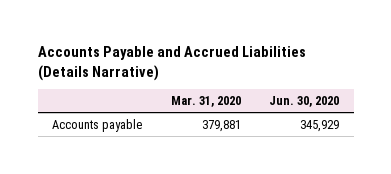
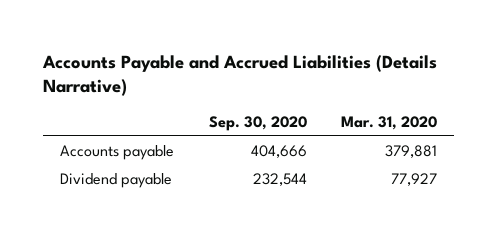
- | Mar. 31, 2020 | Jun. 30, 2020
+ | Sep. 30, 2020 | Mar. 31, 2020
+ Dividend payable | 232,544 | 77,927

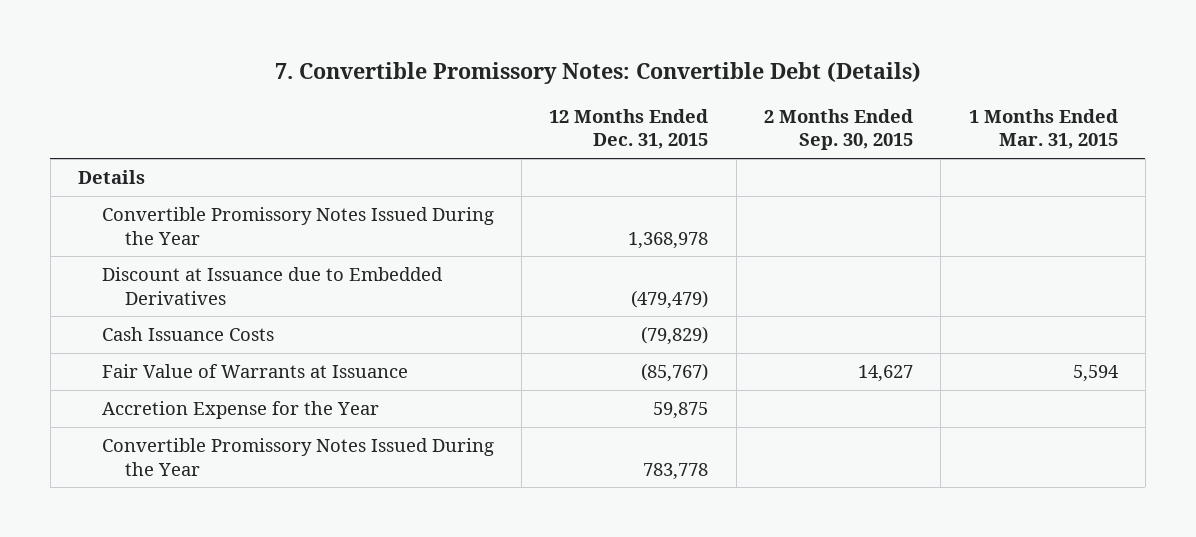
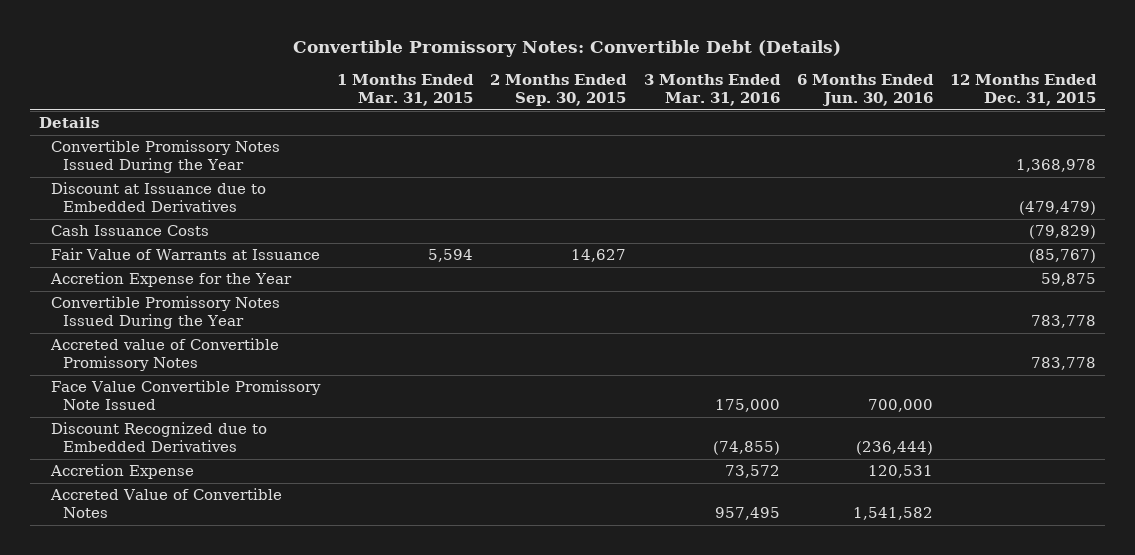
- 7. Convertible Promissory Notes: Convertible Debt (Details)
+ Convertible Promissory Notes: Convertible Debt (Details)
- | 12 Months Ended Dec. 31, 2015 | 2 Months Ended Sep. 30, 2015 | 1 Months Ended Mar. 31, 2015
+ | 1 Months Ended Mar. 31, 2015 | 2 Months Ended Sep. 30, 2015 | 3 Months Ended Mar. 31, 2016 | 6 Months Ended Jun. 30, 2016 | 12 Months Ended Dec. 31, 2015
+ Accreted value of Convertible Promissory Notes | | | | | 783,778
+ Face Value Convertible Promissory Note Issued | | | 175,000 | 700,000 |
+ Discount Recognized due to Embedded Derivatives | | | (74,855) | (236,444) |
+ Accretion Expense | | | 73,572 | 120,531 |
+ Accreted Value of Convertible Notes | | | 957,495 | 1,541,582 |

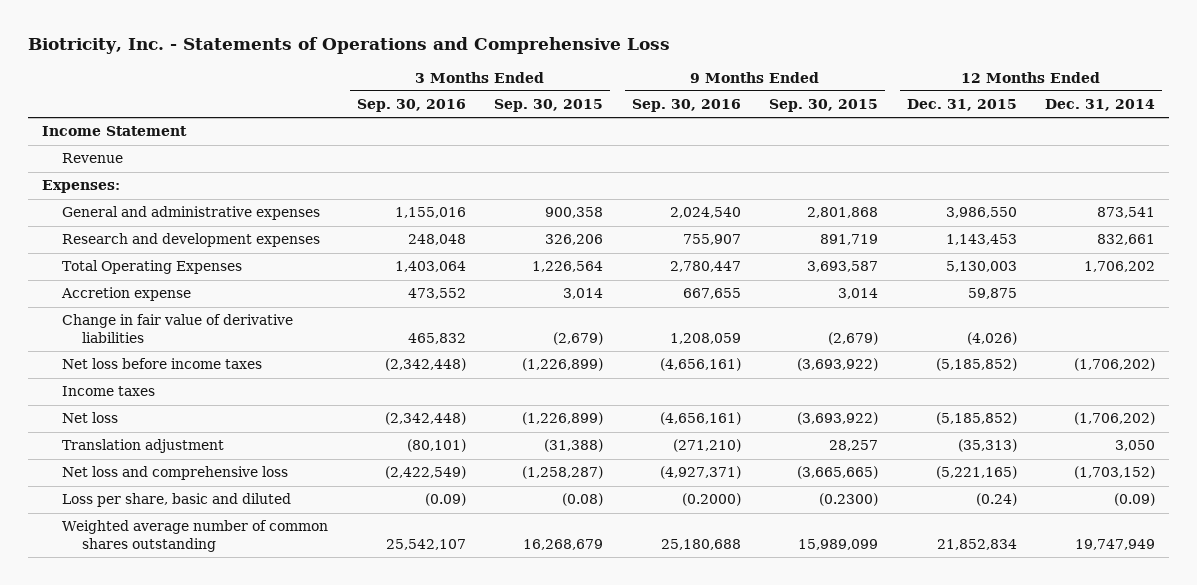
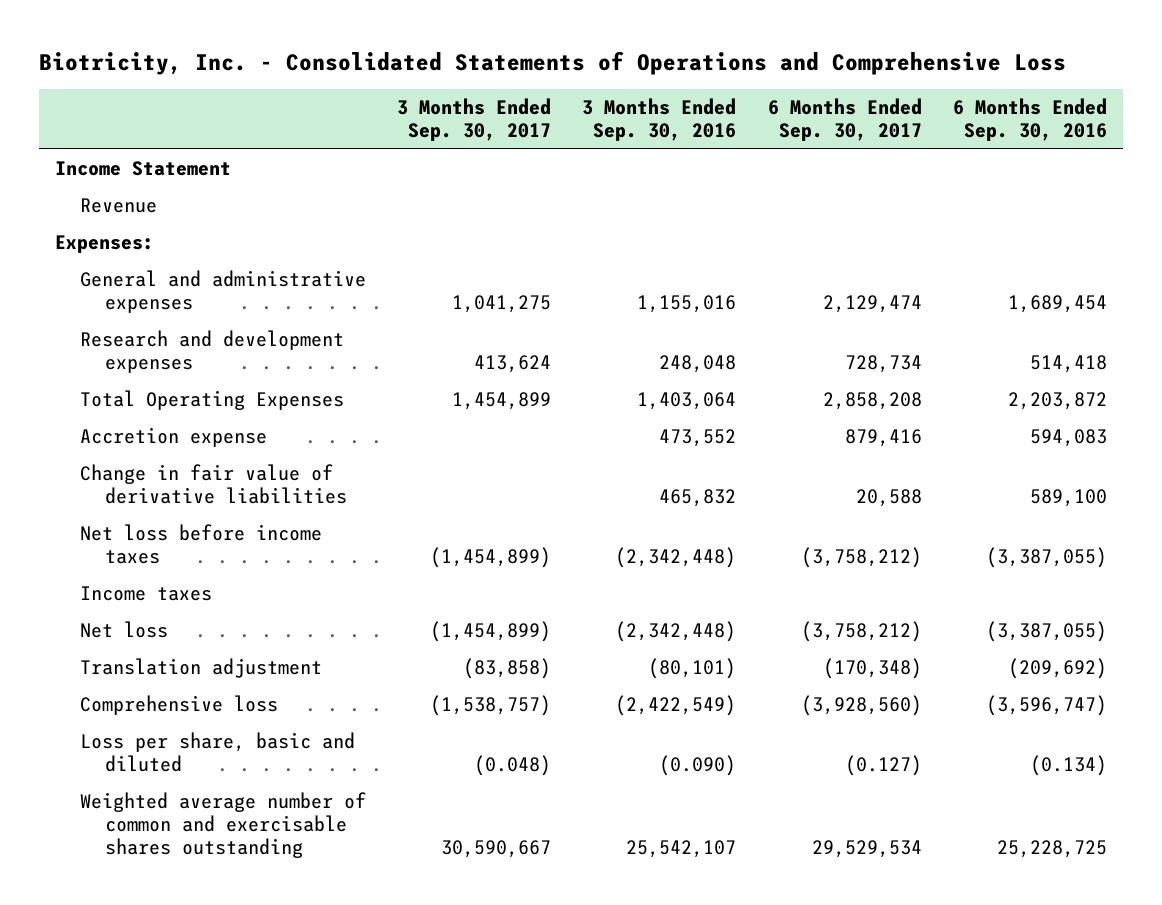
- Biotricity, Inc. - Statements of Operations and Comprehensive Loss
+ Biotricity, Inc. - Consolidated Statements of Operations and Comprehensive Loss
- | 3 Months Ended Sep. 30, 2016 | 3 Months Ended Sep. 30, 2015 | 9 Months Ended Sep. 30, 2016 | 9 Months Ended Sep. 30, 2015 | 12 Months Ended Dec. 31, 2015 | 12 Months Ended Dec. 31, 2014
+ | 3 Months Ended Sep. 30, 2017 | 3 Months Ended Sep. 30, 2016 | 6 Months Ended Sep. 30, 2017 | 6 Months Ended Sep. 30, 2016
- Net loss and comprehensive loss | (2,422,549) | (1,258,287) | (4,927,371) | (3,665,665) | (5,221,165) | (1,703,152)
- Loss per share, basic and diluted | (0.09) | (0.08) | (0.2000) | (0.2300) | (0.24) | (0.09)
- Weighted average number of common shares outstanding | 25,542,107 | 16,268,679 | 25,180,688 | 15,989,099 | 21,852,834 | 19,747,949
+ Comprehensive loss | (1,538,757) | (2,422,549) | (3,928,560) | (3,596,747)
+ Loss per share, basic and diluted | (0.048) | (0.090) | (0.127) | (0.134)
+ Weighted average number of common and exercisable shares outstanding | 30,590,667 | 25,542,107 | 29,529,534 | 25,228,725

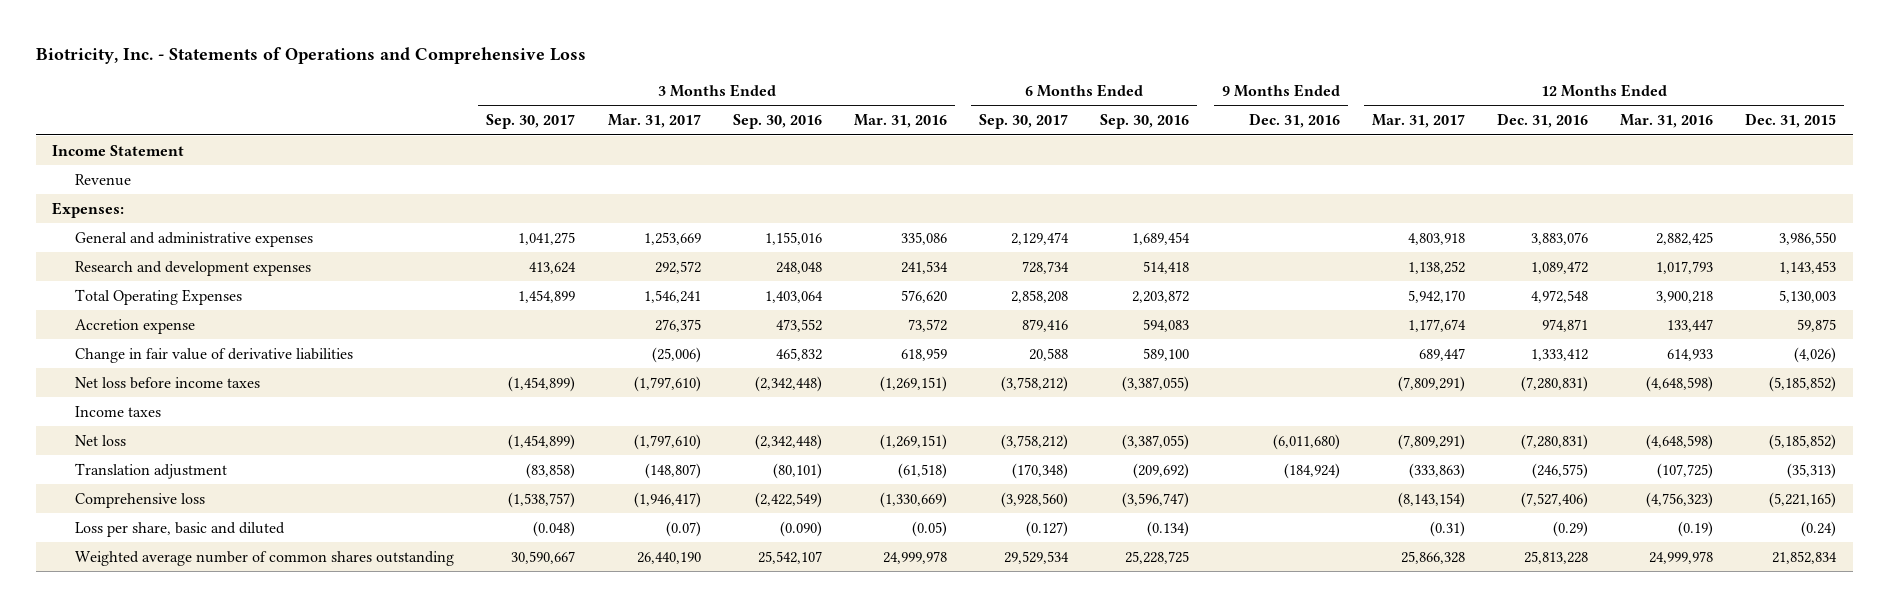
- Biotricity, Inc. - Consolidated Statements of Operations and Comprehensive Loss
+ Biotricity, Inc. - Statements of Operations and Comprehensive Loss
- | 3 Months Ended Sep. 30, 2017 | 3 Months Ended Sep. 30, 2016 | 6 Months Ended Sep. 30, 2017 | 6 Months Ended Sep. 30, 2016
+ | 3 Months Ended Sep. 30, 2017 | 3 Months Ended Mar. 31, 2017 | 3 Months Ended Sep. 30, 2016 | 3 Months Ended Mar. 31, 2016 | 6 Months Ended Sep. 30, 2017 | 6 Months Ended Sep. 30, 2016 | 9 Months Ended Dec. 31, 2016 | 12 Months Ended Mar. 31, 2017 | 12 Months Ended Dec. 31, 2016 | 12 Months Ended Mar. 31, 2016 | 12 Months Ended Dec. 31, 2015
- Weighted average number of common and exercisable shares outstanding | 30,590,667 | 25,542,107 | 29,529,534 | 25,228,725
+ Weighted average number of common shares outstanding | 30,590,667 | 26,440,190 | 25,542,107 | 24,999,978 | 29,529,534 | 25,228,725 | | 25,866,328 | 25,813,228 | 24,999,978 | 21,852,834

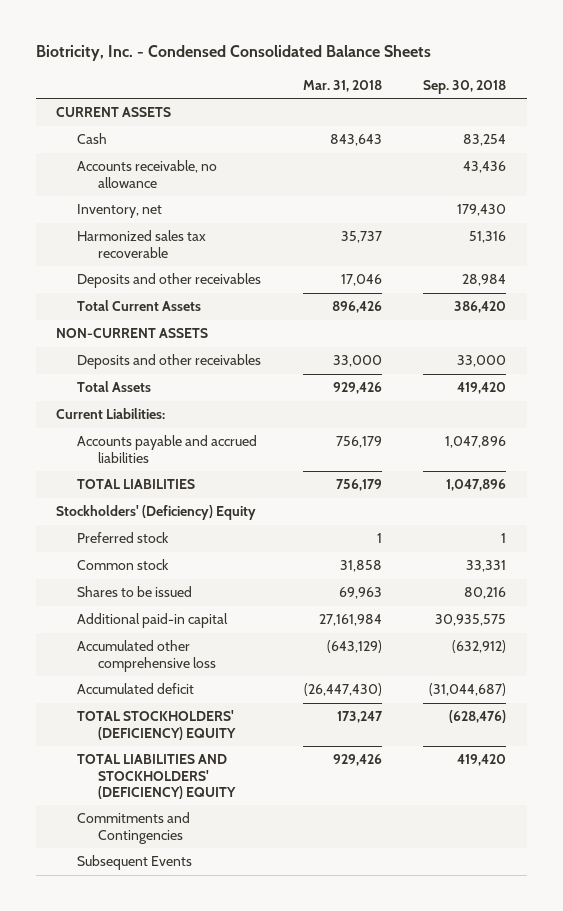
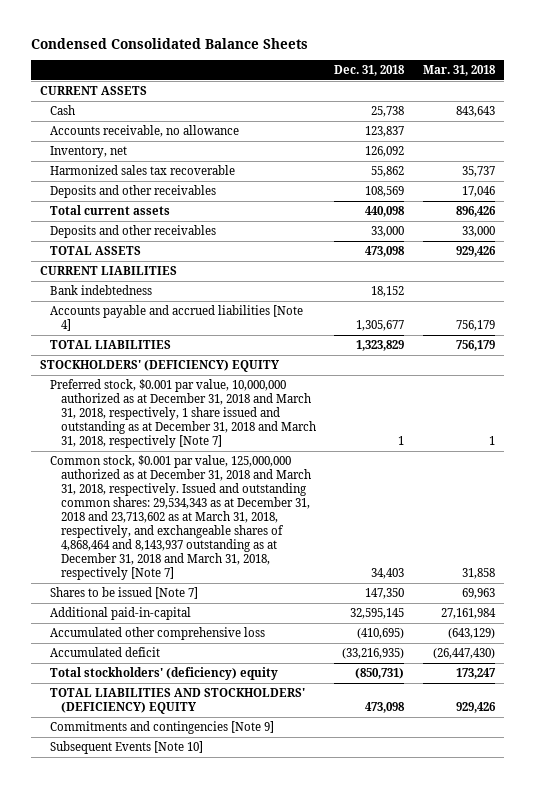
- Biotricity, Inc. - Condensed Consolidated Balance Sheets
+ Condensed Consolidated Balance Sheets
- | Mar. 31, 2018 | Sep. 30, 2018
+ | Dec. 31, 2018 | Mar. 31, 2018
- Total Current Assets | 896,426 | 386,420
- NON-CURRENT ASSETS
+ Total current assets | 440,098 | 896,426
- Total Assets | 929,426 | 419,420
- Current Liabilities:
- Accounts payable and accrued liabilities | 756,179 | 1,047,896
+ TOTAL ASSETS | 473,098 | 929,426
+ CURRENT LIABILITIES
+ Bank indebtedness | 18,152 |
+ Accounts payable and accrued liabilities [Note 4] | 1,305,677 | 756,179
- Stockholders' (Deficiency) Equity
- Preferred stock | 1 | 1
- Common stock | 31,858 | 33,331
- Shares to be issued | 69,963 | 80,216
- Additional paid-in capital | 27,161,984 | 30,935,575
+ STOCKHOLDERS' (DEFICIENCY) EQUITY
+ Preferred stock, $0.001 par value, 10,000,000 authorized as at December 31, 2018 and March 31, 2018, respectively, 1 share issued and outstanding as at December 31, 2018 and March 31, 2018, respectively [Note 7] | 1 | 1
+ Common stock, $0.001 par value, 125,000,000 authorized as at December 31, 2018 and March 31, 2018, respectively. Issued and outstanding common shares: 29,534,343 as at December 31, 2018 and 23,713,602 as at March 31, 2018, respectively, and exchangeable shares of 4,868,464 and 8,143,937 outstanding as at December 31, 2018 and March 31, 2018, respectively [Note 7] | 34,403 | 31,858
+ Shares to be issued [Note 7] | 147,350 | 69,963
+ Additional paid-in-capital | 32,595,145 | 27,161,984
- TOTAL STOCKHOLDERS' (DEFICIENCY) EQUITY | 173,247 | (628,476)
+ Total stockholders' (deficiency) equity | (850,731) | 173,247
- Commitments and Contingencies
- Subsequent Events
+ Commitments and contingencies [Note 9]
+ Subsequent Events [Note 10]

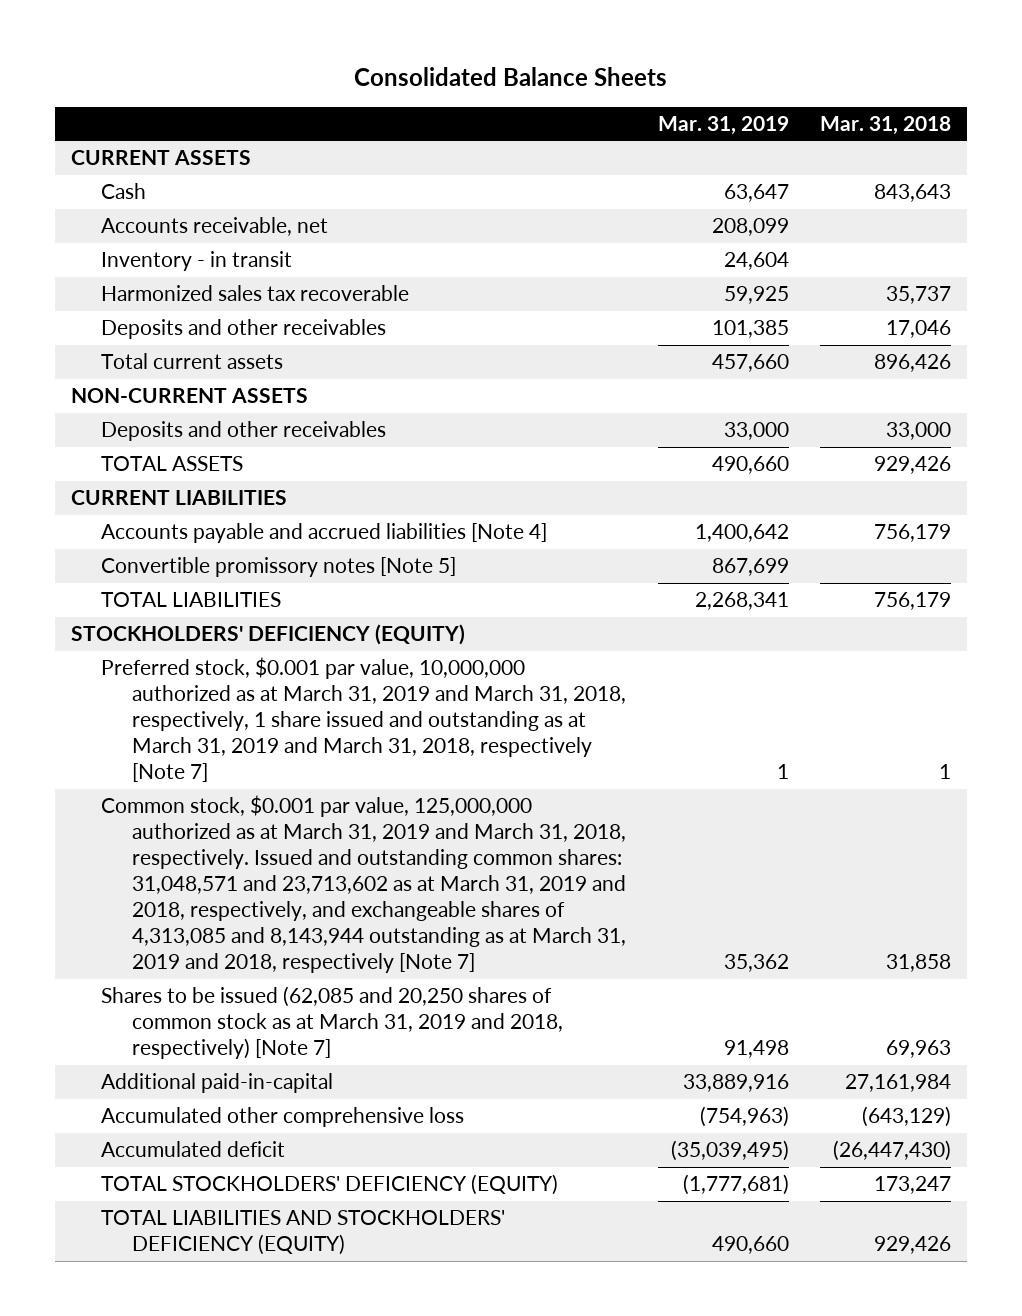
- Condensed Consolidated Balance Sheets
+ Consolidated Balance Sheets
- | Dec. 31, 2018 | Mar. 31, 2018
+ | Mar. 31, 2019 | Mar. 31, 2018
- Accounts receivable, no allowance | 123,837 |
- Inventory, net | 126,092 |
+ Accounts receivable, net | 208,099 |
+ Inventory - in transit | 24,604 |
+ NON-CURRENT ASSETS
- Bank indebtedness | 18,152 |
+ Convertible promissory notes [Note 5] | 867,699 |
- STOCKHOLDERS' (DEFICIENCY) EQUITY
- Preferred stock, $0.001 par value, 10,000,000 authorized as at December 31, 2018 and March 31, 2018, respectively, 1 share issued and outstanding as at December 31, 2018 and March 31, 2018, respectively [Note 7] | 1 | 1
- Common stock, $0.001 par value, 125,000,000 authorized as at December 31, 2018 and March 31, 2018, respectively. Issued and outstanding common shares: 29,534,343 as at December 31, 2018 and 23,713,602 as at March 31, 2018, respectively, and exchangeable shares of 4,868,464 and 8,143,937 outstanding as at December 31, 2018 and March 31, 2018, respectively [Note 7] | 34,403 | 31,858
- Shares to be issued [Note 7] | 147,350 | 69,963
+ STOCKHOLDERS' DEFICIENCY (EQUITY)
+ Preferred stock, $0.001 par value, 10,000,000 authorized as at March 31, 2019 and March 31, 2018, respectively, 1 share issued and outstanding as at March 31, 2019 and March 31, 2018, respectively [Note 7] | 1 | 1
+ Common stock, $0.001 par value, 125,000,000 authorized as at March 31, 2019 and March 31, 2018, respectively. Issued and outstanding common shares: 31,048,571 and 23,713,602 as at March 31, 2019 and 2018, respectively, and exchangeable shares of 4,313,085 and 8,143,944 outstanding as at March 31, 2019 and 2018, respectively [Note 7] | 35,362 | 31,858
+ Shares to be issued (62,085 and 20,250 shares of common stock as at March 31, 2019 and 2018, respectively) [Note 7] | 91,498 | 69,963
- Total stockholders' (deficiency) equity | (850,731) | 173,247
- TOTAL LIABILITIES AND STOCKHOLDERS' (DEFICIENCY) EQUITY | 473,098 | 929,426
- Commitments and contingencies [Note 9]
- Subsequent Events [Note 10]
+ TOTAL STOCKHOLDERS' DEFICIENCY (EQUITY) | (1,777,681) | 173,247
+ TOTAL LIABILITIES AND STOCKHOLDERS' DEFICIENCY (EQUITY) | 490,660 | 929,426

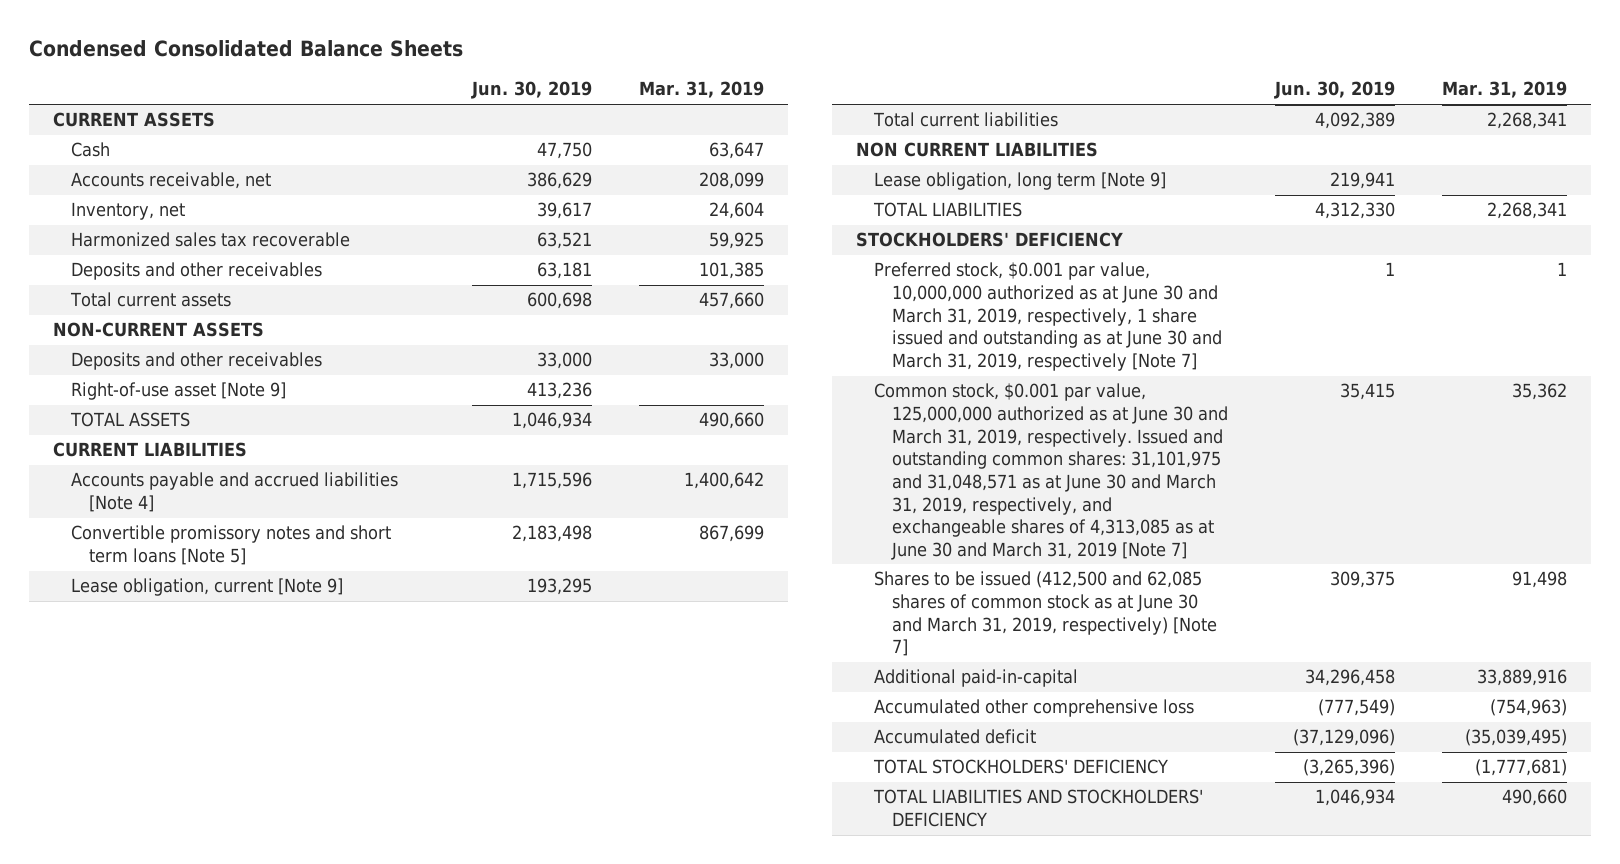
- Consolidated Balance Sheets
+ Condensed Consolidated Balance Sheets
- | Mar. 31, 2019 | Mar. 31, 2018
+ | Jun. 30, 2019 | Mar. 31, 2019
- Inventory - in transit | 24,604 |
+ Inventory, net | 39,617 | 24,604
+ Right-of-use asset [Note 9] | 413,236 |
- Convertible promissory notes [Note 5] | 867,699 |
+ Convertible promissory notes and short term loans [Note 5] | 2,183,498 | 867,699
+ Lease obligation, current [Note 9] | 193,295 |
+ Total current liabilities | 4,092,389 | 2,268,341
+ NON CURRENT LIABILITIES
+ Lease obligation, long term [Note 9] | 219,941 |
- STOCKHOLDERS' DEFICIENCY (EQUITY)
- Preferred stock, $0.001 par value, 10,000,000 authorized as at March 31, 2019 and March 31, 2018, respectively, 1 share issued and outstanding as at March 31, 2019 and March 31, 2018, respectively [Note 7] | 1 | 1
- Common stock, $0.001 par value, 125,000,000 authorized as at March 31, 2019 and March 31, 2018, respectively. Issued and outstanding common shares: 31,048,571 and 23,713,602 as at March 31, 2019 and 2018, respectively, and exchangeable shares of 4,313,085 and 8,143,944 outstanding as at March 31, 2019 and 2018, respectively [Note 7] | 35,362 | 31,858
- Shares to be issued (62,085 and 20,250 shares of common stock as at March 31, 2019 and 2018, respectively) [Note 7] | 91,498 | 69,963
+ STOCKHOLDERS' DEFICIENCY
+ Preferred stock, $0.001 par value, 10,000,000 authorized as at June 30 and March 31, 2019, respectively, 1 share issued and outstanding as at June 30 and March 31, 2019, respectively [Note 7] | 1 | 1
+ Common stock, $0.001 par value, 125,000,000 authorized as at June 30 and March 31, 2019, respectively. Issued and outstanding common shares: 31,101,975 and 31,048,571 as at June 30 and March 31, 2019, respectively, and exchangeable shares of 4,313,085 as at June 30 and March 31, 2019 [Note 7] | 35,415 | 35,362
+ Shares to be issued (412,500 and 62,085 shares of common stock as at June 30 and March 31, 2019, respectively) [Note 7] | 309,375 | 91,498
- TOTAL STOCKHOLDERS' DEFICIENCY (EQUITY) | (1,777,681) | 173,247
- TOTAL LIABILITIES AND STOCKHOLDERS' DEFICIENCY (EQUITY) | 490,660 | 929,426
+ TOTAL STOCKHOLDERS' DEFICIENCY | (3,265,396) | (1,777,681)
+ TOTAL LIABILITIES AND STOCKHOLDERS' DEFICIENCY | 1,046,934 | 490,660

